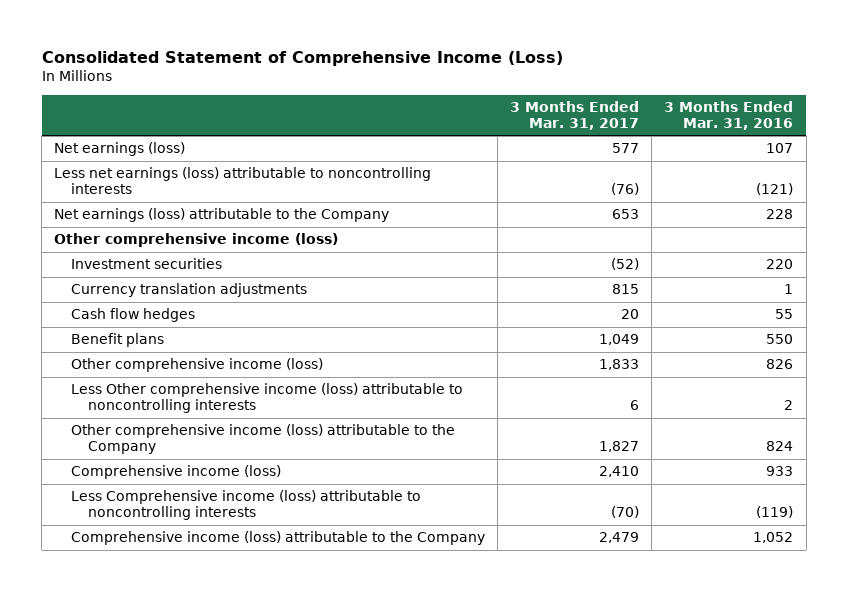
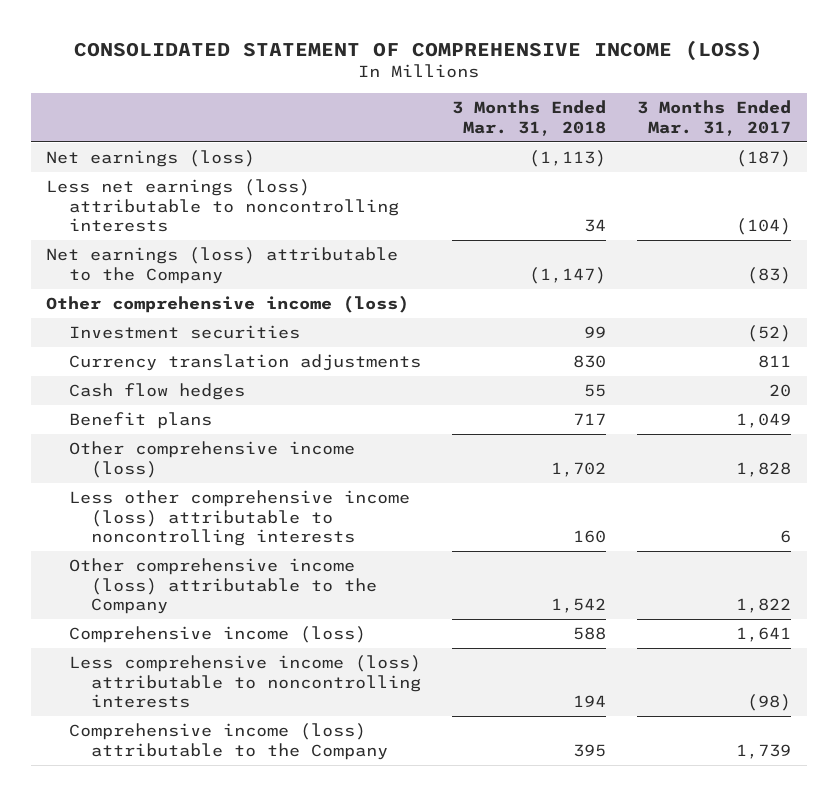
- Consolidated Statement of Comprehensive Income (Loss)
+ CONSOLIDATED STATEMENT OF COMPREHENSIVE INCOME (LOSS)
- | 3 Months Ended Mar. 31, 2017 | 3 Months Ended Mar. 31, 2016
+ | 3 Months Ended Mar. 31, 2018 | 3 Months Ended Mar. 31, 2017
- Net earnings (loss) | 577 | 107
- Less net earnings (loss) attributable to noncontrolling interests | (76) | (121)
- Net earnings (loss) attributable to the Company | 653 | 228
+ Net earnings (loss) | (1,113) | (187)
+ Less net earnings (loss) attributable to noncontrolling interests | 34 | (104)
+ Net earnings (loss) attributable to the Company | (1,147) | (83)
- Currency translation adjustments | 815 | 1
+ Currency translation adjustments | 830 | 811
- Other comprehensive income (loss) | 1,833 | 826
- Less Other comprehensive income (loss) attributable to noncontrolling interests | 6 | 2
- Other comprehensive income (loss) attributable to the Company | 1,827 | 824
- Comprehensive income (loss) | 2,410 | 933
- Less Comprehensive income (loss) attributable to noncontrolling interests | (70) | (119)
- Comprehensive income (loss) attributable to the Company | 2,479 | 1,052
+ Other comprehensive income (loss) | 1,702 | 1,828
+ Less other comprehensive income (loss) attributable to noncontrolling interests | 160 | 6
+ Other comprehensive income (loss) attributable to the Company | 1,542 | 1,822
+ Comprehensive income (loss) | 588 | 1,641
+ Less comprehensive income (loss) attributable to noncontrolling interests | 194 | (98)
+ Comprehensive income (loss) attributable to the Company | 395 | 1,739

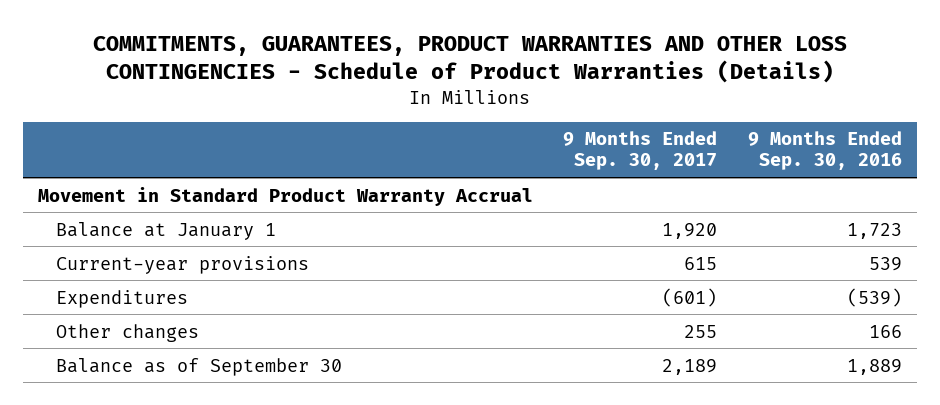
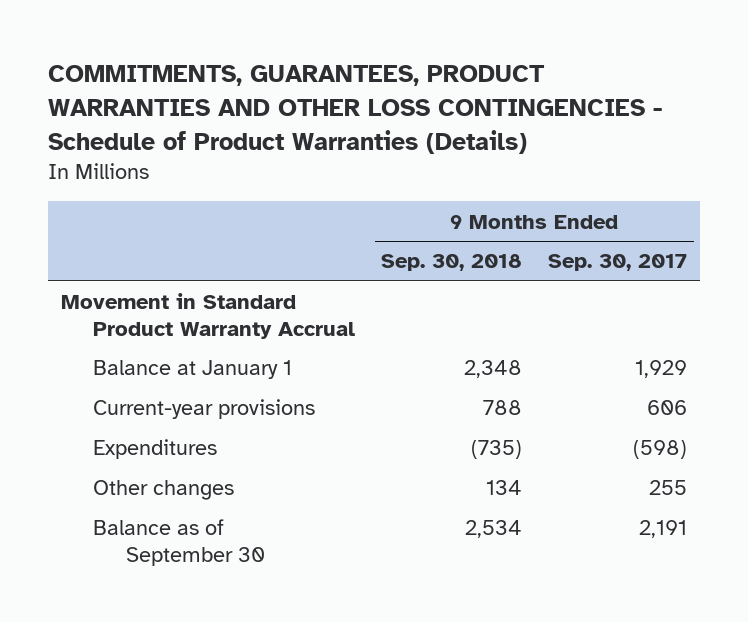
- | 9 Months Ended Sep. 30, 2017 | 9 Months Ended Sep. 30, 2016
+ | 9 Months Ended Sep. 30, 2018 | 9 Months Ended Sep. 30, 2017
- Balance at January 1 | 1,920 | 1,723
- Current-year provisions | 615 | 539
- Expenditures | (601) | (539)
+ Balance at January 1 | 2,348 | 1,929
+ Current-year provisions | 788 | 606
+ Expenditures | (735) | (598)
- Balance as of September 30 | 2,189 | 1,889
+ Balance as of September 30 | 2,534 | 2,191

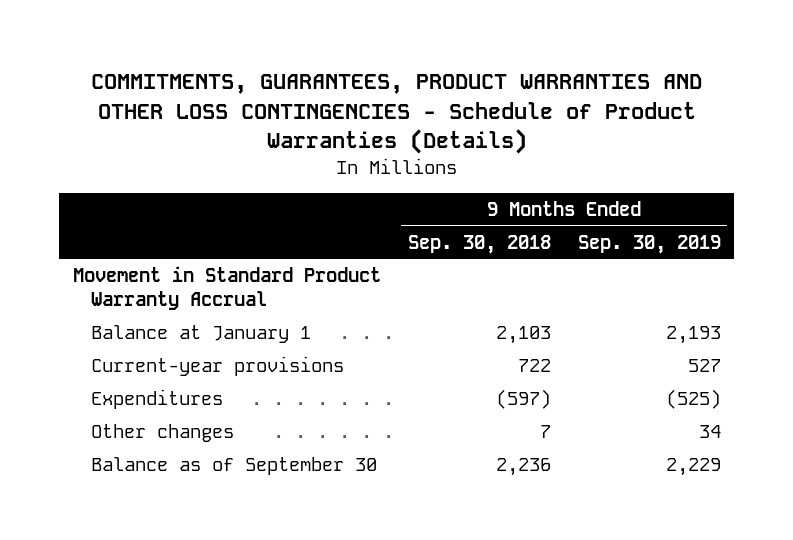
- | 9 Months Ended Sep. 30, 2018 | 9 Months Ended Sep. 30, 2017
+ | 9 Months Ended Sep. 30, 2018 | 9 Months Ended Sep. 30, 2019
- Balance at January 1 | 2,348 | 1,929
- Current-year provisions | 788 | 606
- Expenditures | (735) | (598)
- Other changes | 134 | 255
- Balance as of September 30 | 2,534 | 2,191
+ Balance at January 1 | 2,103 | 2,193
+ Current-year provisions | 722 | 527
+ Expenditures | (597) | (525)
+ Other changes | 7 | 34
+ Balance as of September 30 | 2,236 | 2,229

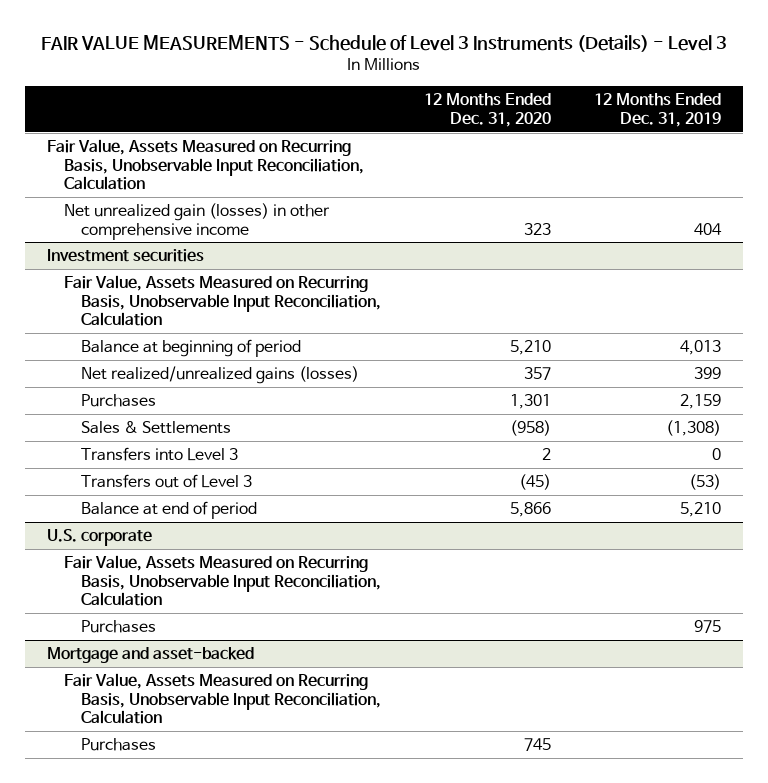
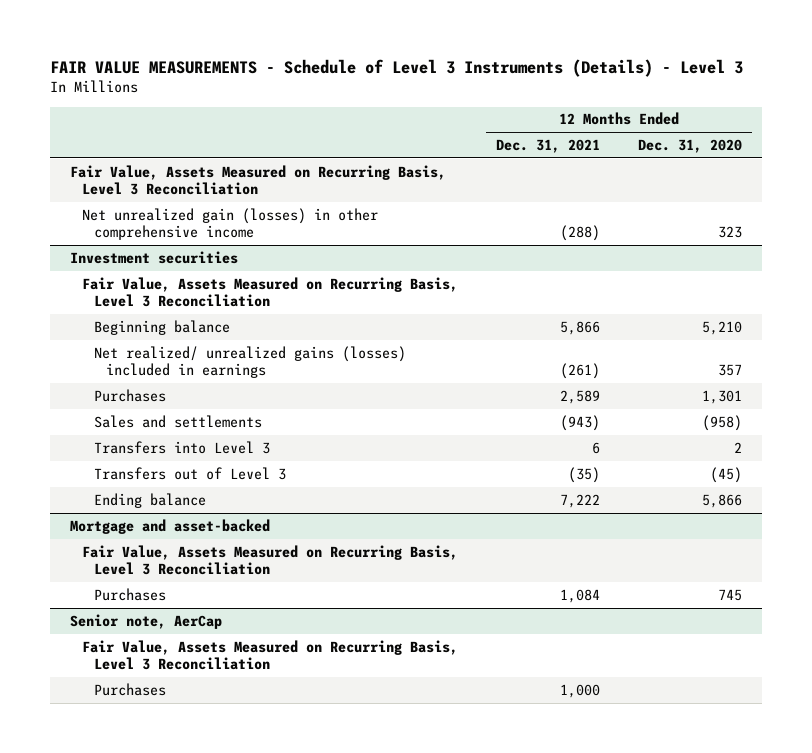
- | 12 Months Ended Dec. 31, 2020 | 12 Months Ended Dec. 31, 2019
+ | 12 Months Ended Dec. 31, 2021 | 12 Months Ended Dec. 31, 2020
- Fair Value, Assets Measured on Recurring Basis, Unobservable Input Reconciliation, Calculation
+ Fair Value, Assets Measured on Recurring Basis, Level 3 Reconciliation
@ Investment securities
- Fair Value, Assets Measured on Recurring Basis, Unobservable Input Reconciliation, Calculation
- Balance at beginning of period | 5,210 | 4,013
- Net realized/unrealized gains (losses) | 357 | 399
+ Fair Value, Assets Measured on Recurring Basis, Level 3 Reconciliation
+ Beginning balance | 5,866 | 5,210
+ Net realized/ unrealized gains (losses) included in earnings | (261) | 357
- Sales & Settlements | (958) | (1,308)
+ Sales and settlements | (943) | (958)
- Balance at end of period | 5,866 | 5,210
- U.S. corporate
- Fair Value, Assets Measured on Recurring Basis, Unobservable Input Reconciliation, Calculation
- Purchases | | 975
@ Investment securities
+ Ending balance | 7,222 | 5,866
@ Mortgage and asset-backed
- Fair Value, Assets Measured on Recurring Basis, Unobservable Input Reconciliation, Calculation
+ Fair Value, Assets Measured on Recurring Basis, Level 3 Reconciliation
+ Senior note, AerCap
+ Fair Value, Assets Measured on Recurring Basis, Level 3 Reconciliation
+ Purchases | 1,000 |

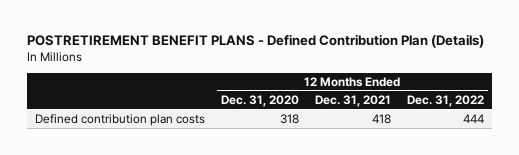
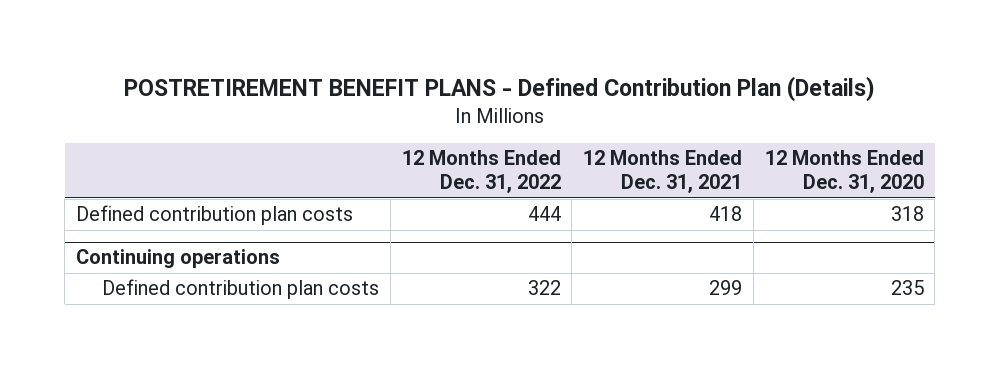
- | 12 Months Ended Dec. 31, 2020 | 12 Months Ended Dec. 31, 2021 | 12 Months Ended Dec. 31, 2022
+ | 12 Months Ended Dec. 31, 2022 | 12 Months Ended Dec. 31, 2021 | 12 Months Ended Dec. 31, 2020
+ Continuing operations
+ Defined contribution plan costs | 322 | 299 | 235

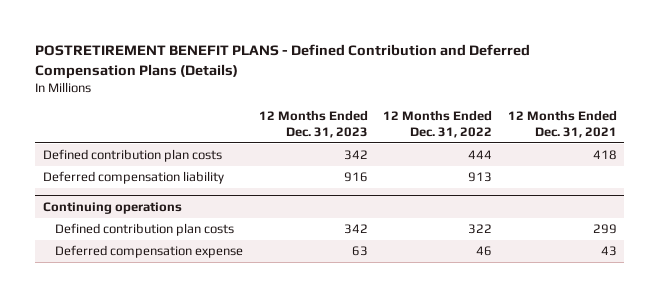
- POSTRETIREMENT BENEFIT PLANS - Defined Contribution Plan (Details)
+ POSTRETIREMENT BENEFIT PLANS - Defined Contribution and Deferred Compensation Plans (Details)
- | 12 Months Ended Dec. 31, 2022 | 12 Months Ended Dec. 31, 2021 | 12 Months Ended Dec. 31, 2020
+ | 12 Months Ended Dec. 31, 2023 | 12 Months Ended Dec. 31, 2022 | 12 Months Ended Dec. 31, 2021
+ Deferred compensation liability | 916 | 913 |
@ Continuing operations
+ Deferred compensation expense | 63 | 46 | 43

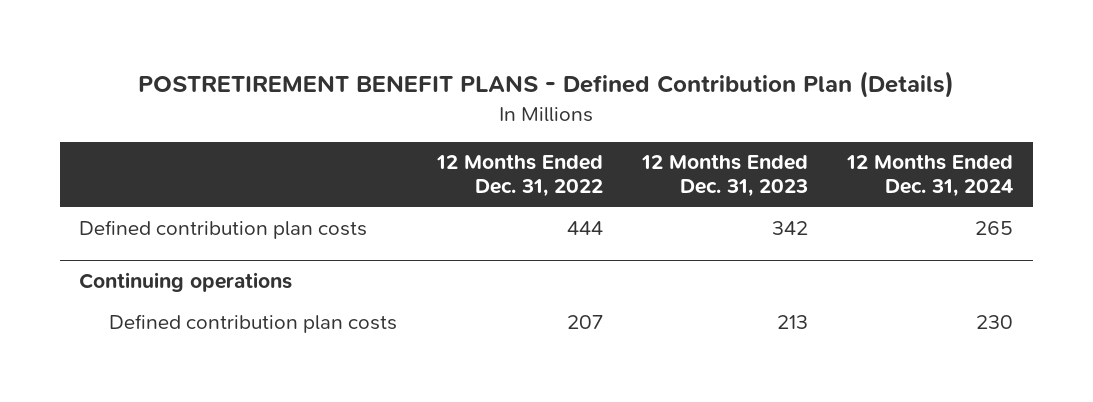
- POSTRETIREMENT BENEFIT PLANS - Defined Contribution and Deferred Compensation Plans (Details)
+ POSTRETIREMENT BENEFIT PLANS - Defined Contribution Plan (Details)
- | 12 Months Ended Dec. 31, 2023 | 12 Months Ended Dec. 31, 2022 | 12 Months Ended Dec. 31, 2021
+ | 12 Months Ended Dec. 31, 2022 | 12 Months Ended Dec. 31, 2023 | 12 Months Ended Dec. 31, 2024
- Deferred compensation liability | 916 | 913 |
@ Continuing operations
- Defined contribution plan costs | 342 | 322 | 299
- Deferred compensation expense | 63 | 46 | 43
+ Defined contribution plan costs | 207 | 213 | 230

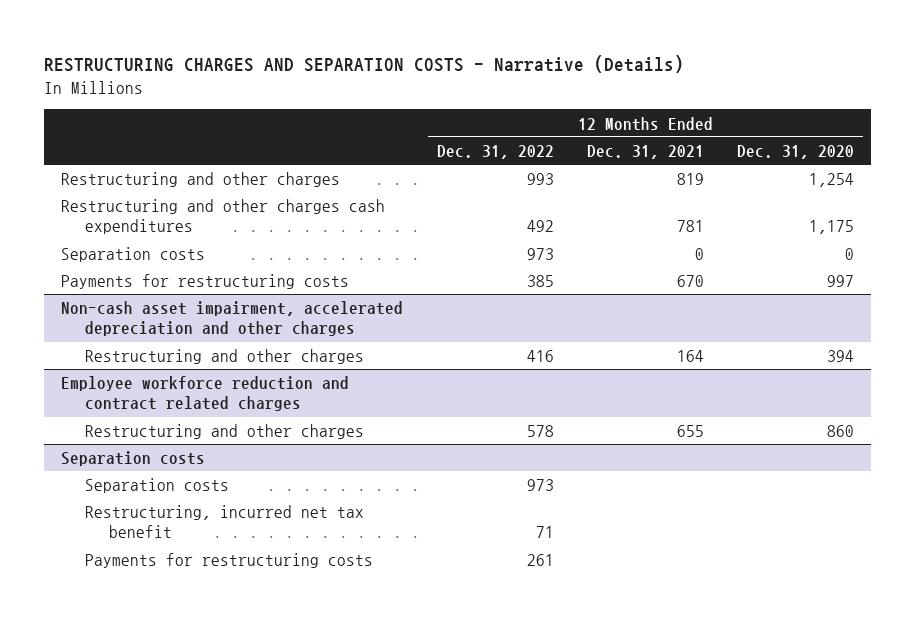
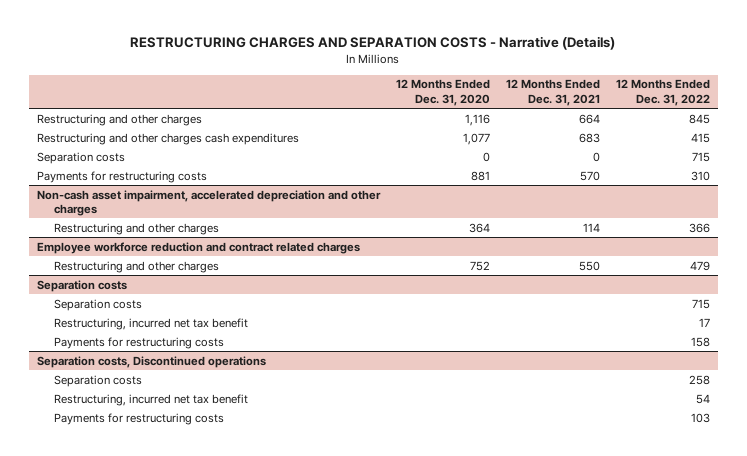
- | 12 Months Ended Dec. 31, 2022 | 12 Months Ended Dec. 31, 2021 | 12 Months Ended Dec. 31, 2020
+ | 12 Months Ended Dec. 31, 2020 | 12 Months Ended Dec. 31, 2021 | 12 Months Ended Dec. 31, 2022
- Restructuring and other charges | 993 | 819 | 1,254
- Restructuring and other charges cash expenditures | 492 | 781 | 1,175
- Separation costs | 973 | 0 | 0
- Payments for restructuring costs | 385 | 670 | 997
+ Restructuring and other charges | 1,116 | 664 | 845
+ Restructuring and other charges cash expenditures | 1,077 | 683 | 415
+ Separation costs | 0 | 0 | 715
+ Payments for restructuring costs | 881 | 570 | 310
@ Non-cash asset impairment, accelerated depreciation and other charges
- Restructuring and other charges | 416 | 164 | 394
+ Restructuring and other charges | 364 | 114 | 366
@ Employee workforce reduction and contract related charges
- Restructuring and other charges | 578 | 655 | 860
+ Restructuring and other charges | 752 | 550 | 479
@ Separation costs
- Separation costs | 973 | |
- Restructuring, incurred net tax benefit | 71 | |
- Payments for restructuring costs | 261 | |
+ Separation costs | | | 715
+ Restructuring, incurred net tax benefit | | | 17
+ Payments for restructuring costs | | | 158
+ Separation costs, Discontinued operations
+ Separation costs | | | 258
+ Restructuring, incurred net tax benefit | | | 54
+ Payments for restructuring costs | | | 103

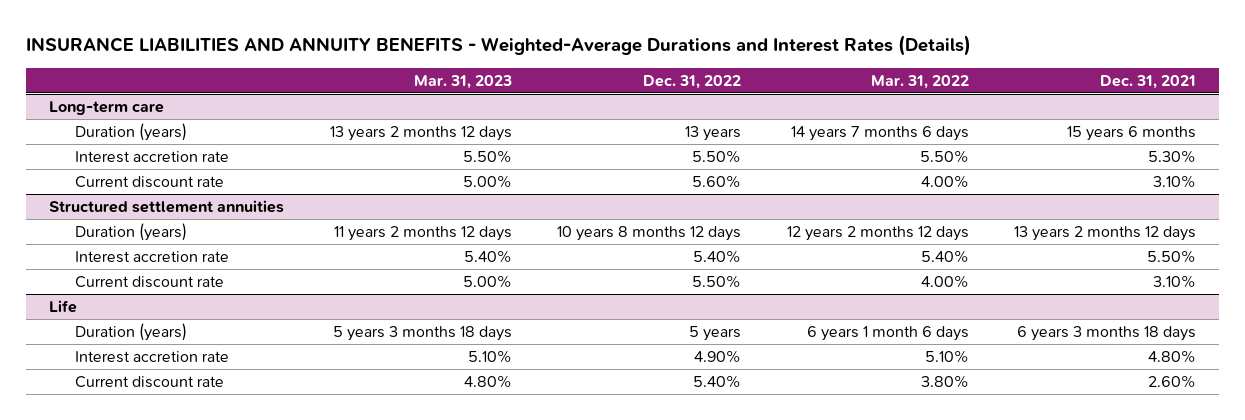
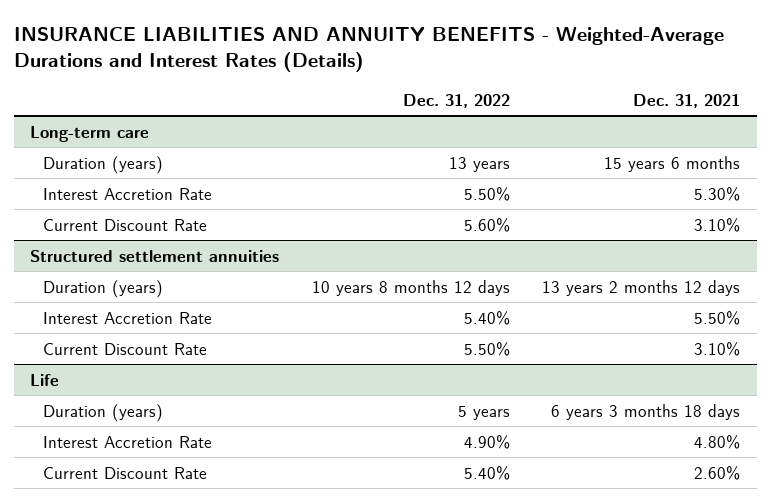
- | Mar. 31, 2023 | Dec. 31, 2022 | Mar. 31, 2022 | Dec. 31, 2021
+ | Dec. 31, 2022 | Dec. 31, 2021
@ Long-term care
- Interest accretion rate | 5.50% | 5.50% | 5.50% | 5.30%
- Current discount rate | 5.00% | 5.60% | 4.00% | 3.10%
+ Interest Accretion Rate | 5.50% | 5.30%
+ Current Discount Rate | 5.60% | 3.10%
@ Structured settlement annuities
- Interest accretion rate | 5.40% | 5.40% | 5.40% | 5.50%
- Current discount rate | 5.00% | 5.50% | 4.00% | 3.10%
+ Interest Accretion Rate | 5.40% | 5.50%
+ Current Discount Rate | 5.50% | 3.10%
@ Life
- Interest accretion rate | 5.10% | 4.90% | 5.10% | 4.80%
- Current discount rate | 4.80% | 5.40% | 3.80% | 2.60%
+ Interest Accretion Rate | 4.90% | 4.80%
+ Current Discount Rate | 5.40% | 2.60%

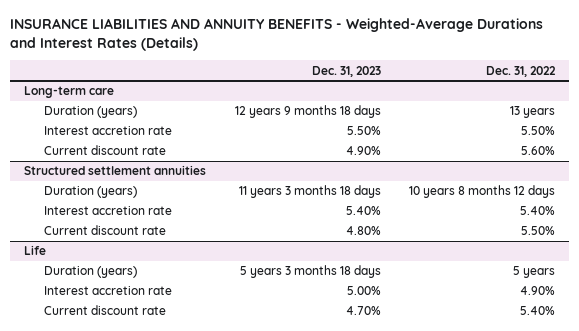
- | Dec. 31, 2022 | Dec. 31, 2021
+ | Dec. 31, 2023 | Dec. 31, 2022
@ Long-term care
- Interest Accretion Rate | 5.50% | 5.30%
- Current Discount Rate | 5.60% | 3.10%
+ Interest accretion rate | 5.50% | 5.50%
+ Current discount rate | 4.90% | 5.60%
@ Structured settlement annuities
- Interest Accretion Rate | 5.40% | 5.50%
- Current Discount Rate | 5.50% | 3.10%
+ Interest accretion rate | 5.40% | 5.40%
+ Current discount rate | 4.80% | 5.50%
@ Life
- Interest Accretion Rate | 4.90% | 4.80%
- Current Discount Rate | 5.40% | 2.60%
+ Interest accretion rate | 5.00% | 4.90%
+ Current discount rate | 4.70% | 5.40%

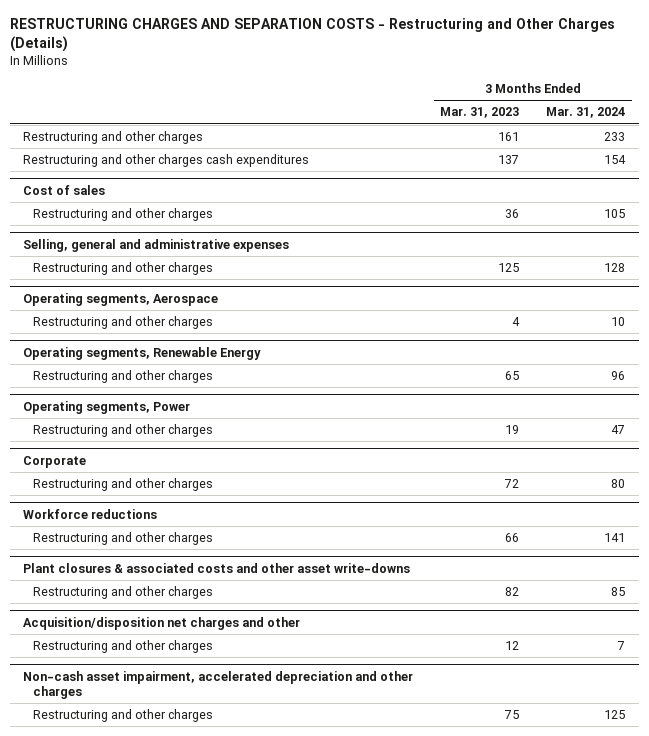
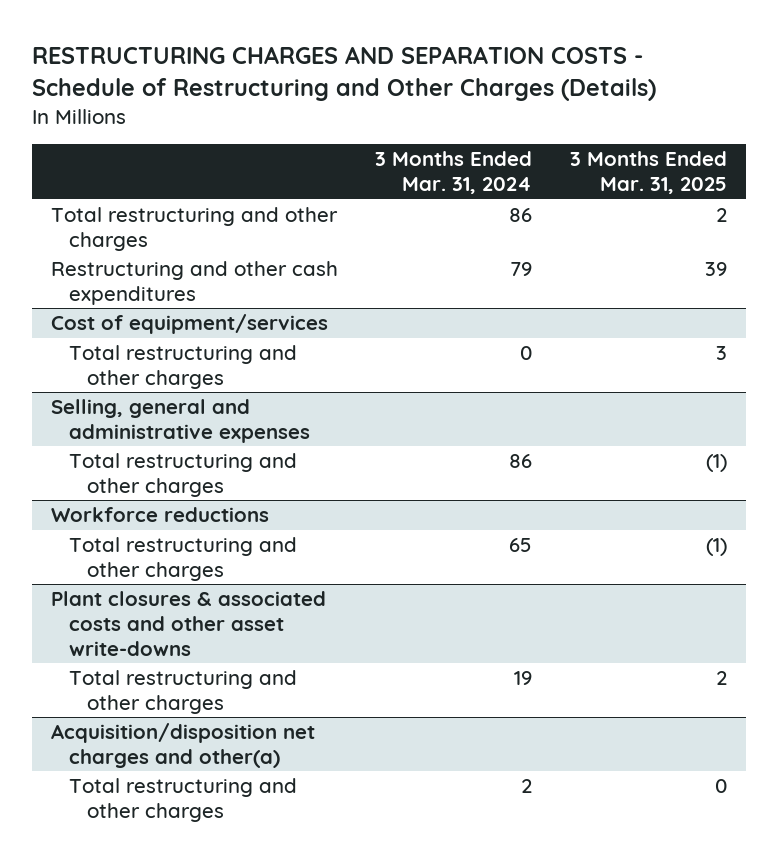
- RESTRUCTURING CHARGES AND SEPARATION COSTS - Restructuring and Other Charges (Details)
+ RESTRUCTURING CHARGES AND SEPARATION COSTS - Schedule of Restructuring and Other Charges (Details)
- | 3 Months Ended Mar. 31, 2023 | 3 Months Ended Mar. 31, 2024
+ | 3 Months Ended Mar. 31, 2024 | 3 Months Ended Mar. 31, 2025
- Restructuring and other charges | 161 | 233
- Restructuring and other charges cash expenditures | 137 | 154
- Cost of sales
- Restructuring and other charges | 36 | 105
+ Total restructuring and other charges | 86 | 2
+ Restructuring and other cash expenditures | 79 | 39
+ Cost of equipment/services
+ Total restructuring and other charges | 0 | 3
@ Selling, general and administrative expenses
- Restructuring and other charges | 125 | 128
- Operating segments, Aerospace
- Restructuring and other charges | 4 | 10
- Operating segments, Renewable Energy
- Restructuring and other charges | 65 | 96
- Operating segments, Power
- Restructuring and other charges | 19 | 47
- Corporate
- Restructuring and other charges | 72 | 80
@ Selling, general and administrative expenses
+ Total restructuring and other charges | 86 | (1)
@ Workforce reductions
- Restructuring and other charges | 66 | 141
+ Total restructuring and other charges | 65 | (1)
@ Plant closures & associated costs and other asset write-downs
- Restructuring and other charges | 82 | 85
- Acquisition/disposition net charges and other
- Restructuring and other charges | 12 | 7
- Non-cash asset impairment, accelerated depreciation and other charges
- Restructuring and other charges | 75 | 125
@ Plant closures & associated costs and other asset write-downs
+ Total restructuring and other charges | 19 | 2
+ Acquisition/disposition net charges and other(a)
+ Total restructuring and other charges | 2 | 0

